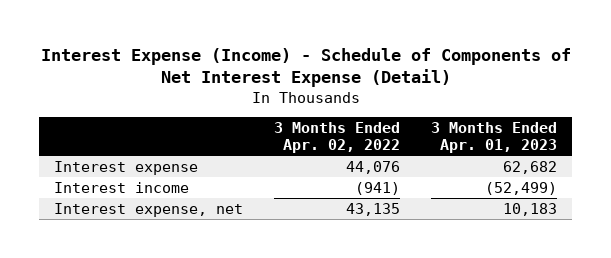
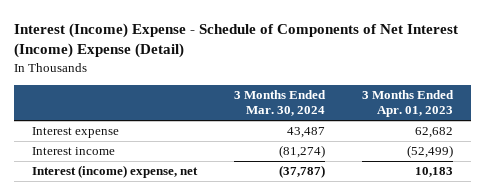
- Interest Expense (Income) - Schedule of Components of Net Interest Expense (Detail)
+ Interest (Income) Expense - Schedule of Components of Net Interest (Income) Expense (Detail)
- | 3 Months Ended Apr. 02, 2022 | 3 Months Ended Apr. 01, 2023
+ | 3 Months Ended Mar. 30, 2024 | 3 Months Ended Apr. 01, 2023
- Interest expense, net | 43,135 | 10,183
+ Interest (income) expense, net | (37,787) | 10,183

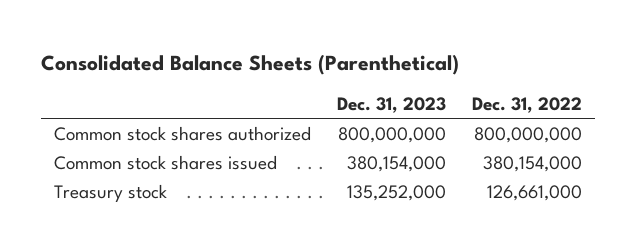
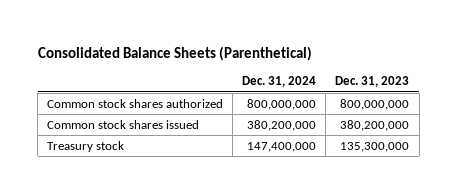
- | Dec. 31, 2023 | Dec. 31, 2022
+ | Dec. 31, 2024 | Dec. 31, 2023
- Common stock shares issued | 380,154,000 | 380,154,000
- Treasury stock | 135,252,000 | 126,661,000
+ Common stock shares issued | 380,200,000 | 380,200,000
+ Treasury stock | 147,400,000 | 135,300,000

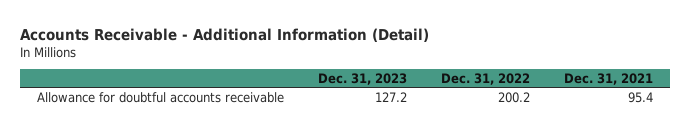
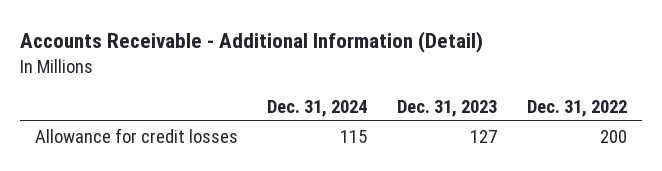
- | Dec. 31, 2023 | Dec. 31, 2022 | Dec. 31, 2021
+ | Dec. 31, 2024 | Dec. 31, 2023 | Dec. 31, 2022
- Allowance for doubtful accounts receivable | 127.2 | 200.2 | 95.4
+ Allowance for credit losses | 115 | 127 | 200

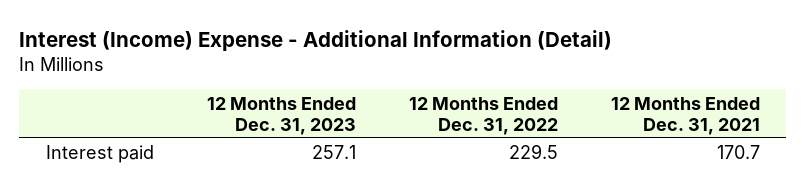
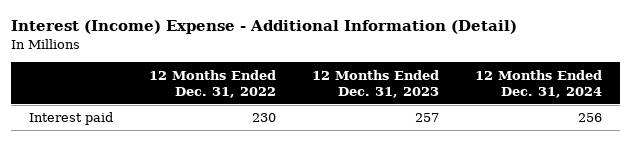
- | 12 Months Ended Dec. 31, 2023 | 12 Months Ended Dec. 31, 2022 | 12 Months Ended Dec. 31, 2021
+ | 12 Months Ended Dec. 31, 2022 | 12 Months Ended Dec. 31, 2023 | 12 Months Ended Dec. 31, 2024
- Interest paid | 257.1 | 229.5 | 170.7
+ Interest paid | 230 | 257 | 256

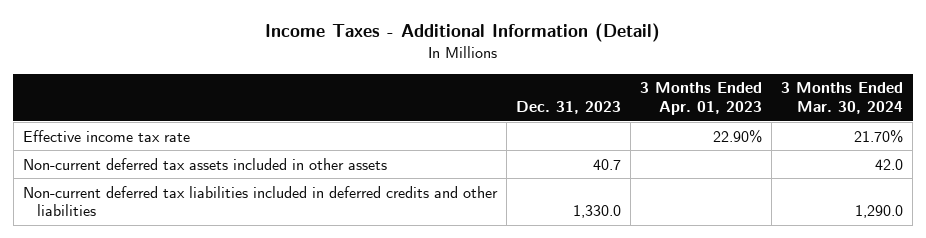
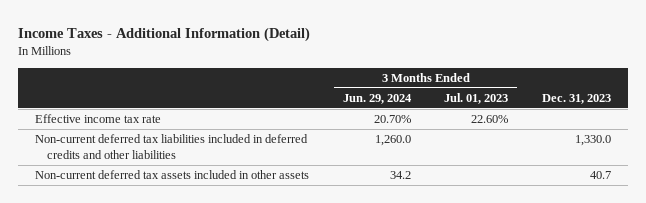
- | Dec. 31, 2023 | 3 Months Ended Apr. 01, 2023 | 3 Months Ended Mar. 30, 2024
+ | 3 Months Ended Jun. 29, 2024 | 3 Months Ended Jul. 01, 2023 | Dec. 31, 2023
moved down: Non-current deferred tax assets included in other assets | 34.2 | | 40.7

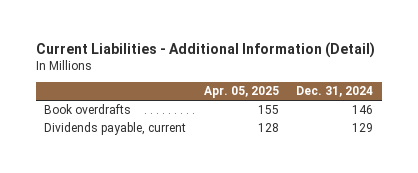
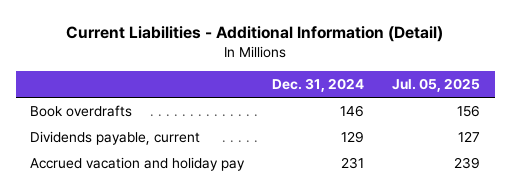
- | Apr. 05, 2025 | Dec. 31, 2024
+ | Dec. 31, 2024 | Jul. 05, 2025
+ Accrued vacation and holiday pay | 231 | 239

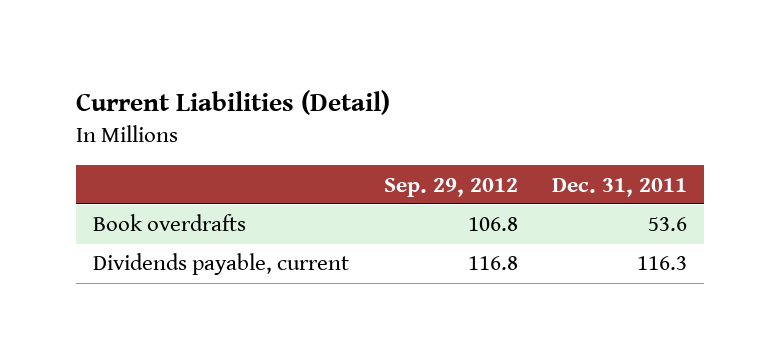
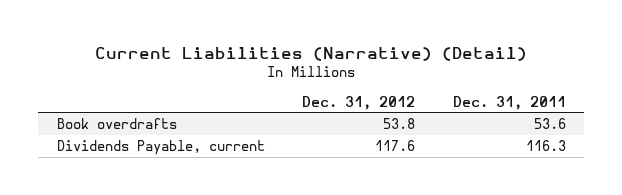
- Current Liabilities (Detail)
+ Current Liabilities (Narrative) (Detail)
- | Sep. 29, 2012 | Dec. 31, 2011
+ | Dec. 31, 2012 | Dec. 31, 2011
- Dividends payable, current | 116.8 | 116.3
+ Dividends Payable, current | 117.6 | 116.3

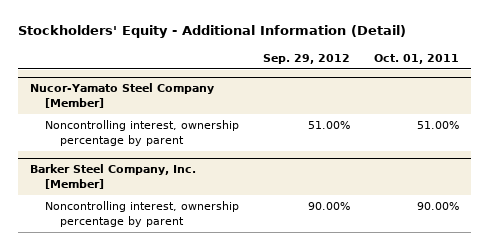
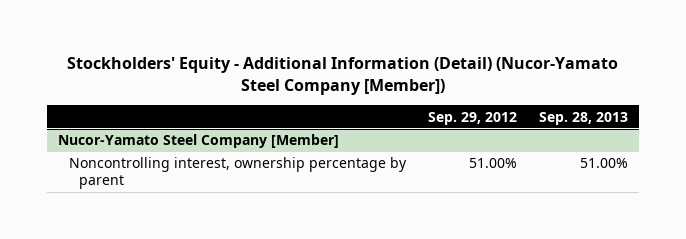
- Stockholders' Equity - Additional Information (Detail)
+ Stockholders' Equity - Additional Information (Detail) (Nucor-Yamato Steel Company [Member])
- | Sep. 29, 2012 | Oct. 01, 2011
+ | Sep. 29, 2012 | Sep. 28, 2013
- Barker Steel Company, Inc. [Member]
- Noncontrolling interest, ownership percentage by parent | 90.00% | 90.00%

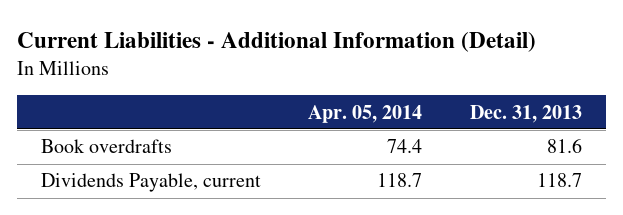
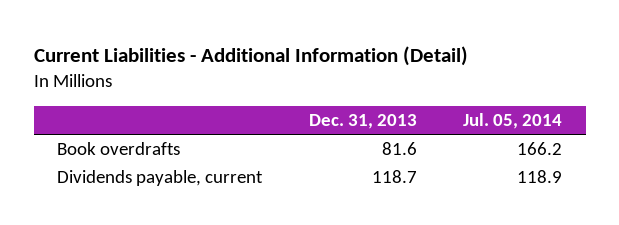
- | Apr. 05, 2014 | Dec. 31, 2013
+ | Dec. 31, 2013 | Jul. 05, 2014
- Dividends Payable, current | 118.7 | 118.7
+ Dividends payable, current | 118.7 | 118.9

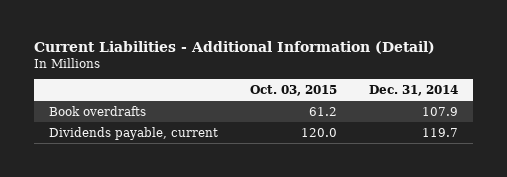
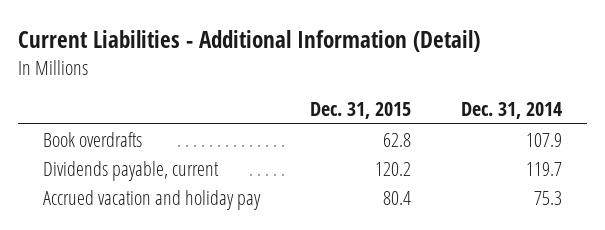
- | Oct. 03, 2015 | Dec. 31, 2014
+ | Dec. 31, 2015 | Dec. 31, 2014
+ Accrued vacation and holiday pay | 80.4 | 75.3

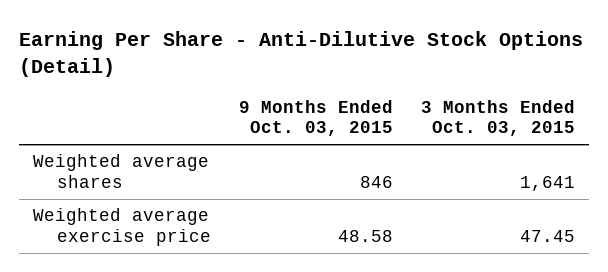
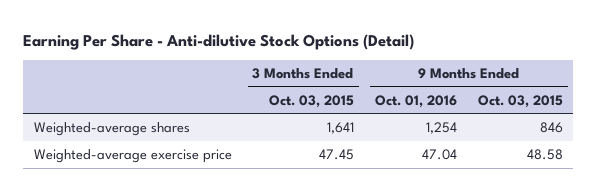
- Earning Per Share - Anti-Dilutive Stock Options (Detail)
+ Earning Per Share - Anti-dilutive Stock Options (Detail)
- | 9 Months Ended Oct. 03, 2015 | 3 Months Ended Oct. 03, 2015
+ | 3 Months Ended Oct. 03, 2015 | 9 Months Ended Oct. 01, 2016 | 9 Months Ended Oct. 03, 2015
- Weighted average shares | 846 | 1,641
- Weighted average exercise price | 48.58 | 47.45
+ Weighted-average shares | 1,641 | 1,254 | 846
+ Weighted-average exercise price | 47.45 | 47.04 | 48.58

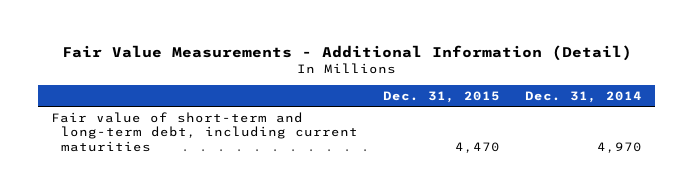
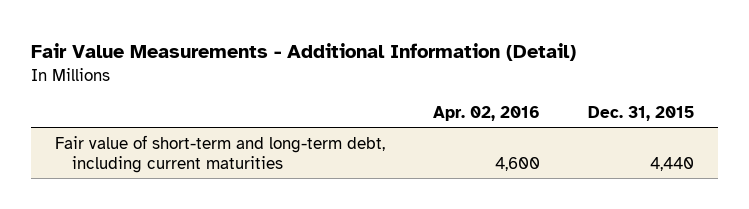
- | Dec. 31, 2015 | Dec. 31, 2014
+ | Apr. 02, 2016 | Dec. 31, 2015
- Fair value of short-term and long-term debt, including current maturities | 4,470 | 4,970
+ Fair value of short-term and long-term debt, including current maturities | 4,600 | 4,440

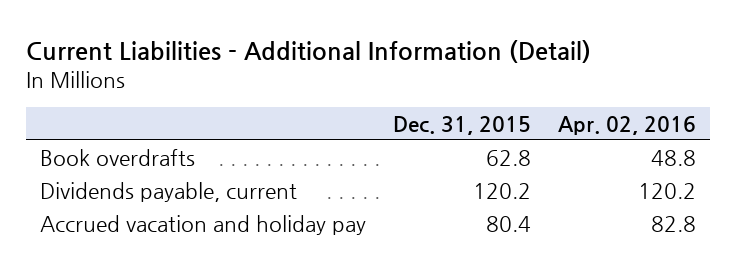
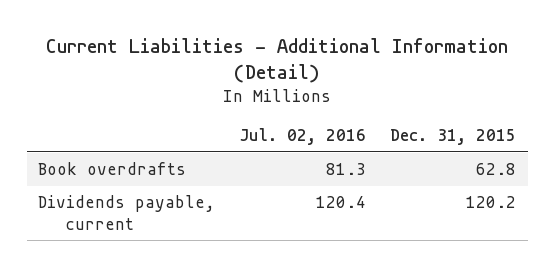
- | Dec. 31, 2015 | Apr. 02, 2016
+ | Jul. 02, 2016 | Dec. 31, 2015
- Accrued vacation and holiday pay | 80.4 | 82.8

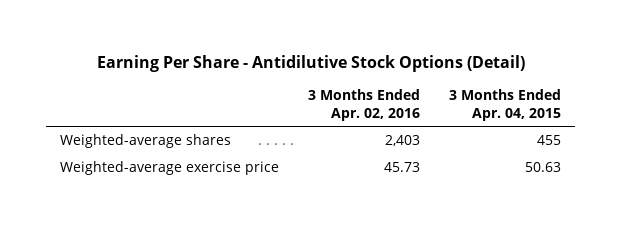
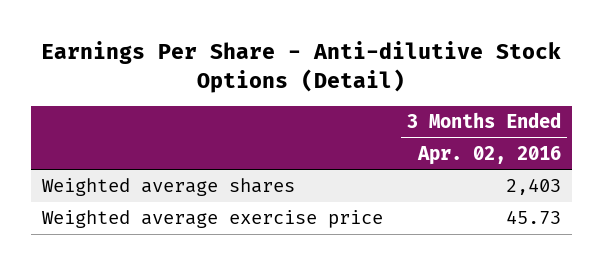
- Earning Per Share - Antidilutive Stock Options (Detail)
+ Earnings Per Share - Anti-dilutive Stock Options (Detail)
- | 3 Months Ended Apr. 02, 2016 | 3 Months Ended Apr. 04, 2015
+ | 3 Months Ended Apr. 02, 2016
- Weighted-average shares | 2,403 | 455
- Weighted-average exercise price | 45.73 | 50.63
+ Weighted average shares | 2,403
+ Weighted average exercise price | 45.73

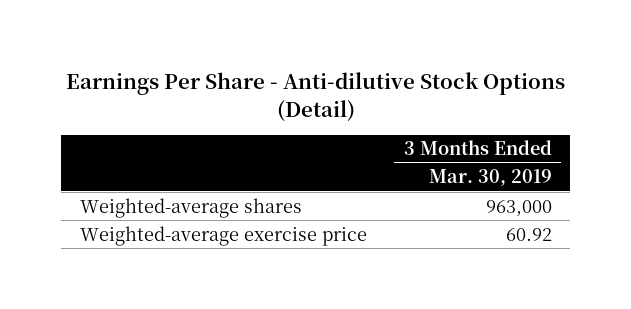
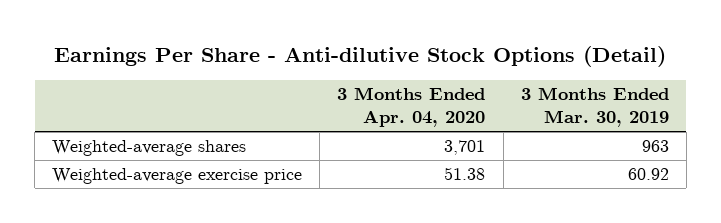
- | 3 Months Ended Mar. 30, 2019
+ | 3 Months Ended Apr. 04, 2020 | 3 Months Ended Mar. 30, 2019
- Weighted-average shares | 963,000
+ Weighted-average shares | 3,701 | 963

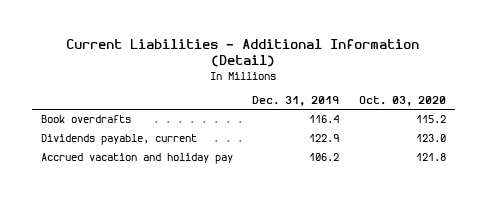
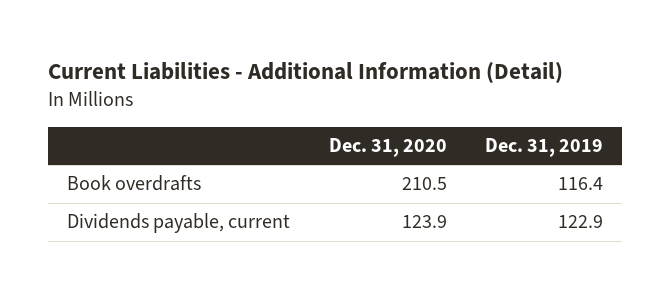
- | Dec. 31, 2019 | Oct. 03, 2020
+ | Dec. 31, 2020 | Dec. 31, 2019
- Accrued vacation and holiday pay | 106.2 | 121.8

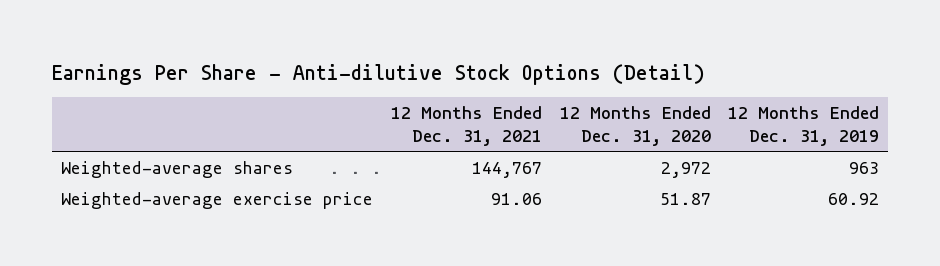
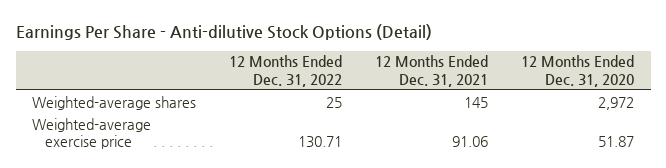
- | 12 Months Ended Dec. 31, 2021 | 12 Months Ended Dec. 31, 2020 | 12 Months Ended Dec. 31, 2019
+ | 12 Months Ended Dec. 31, 2022 | 12 Months Ended Dec. 31, 2021 | 12 Months Ended Dec. 31, 2020
- Weighted-average shares | 144,767 | 2,972 | 963
+ Weighted-average shares | 25 | 145 | 2,972

